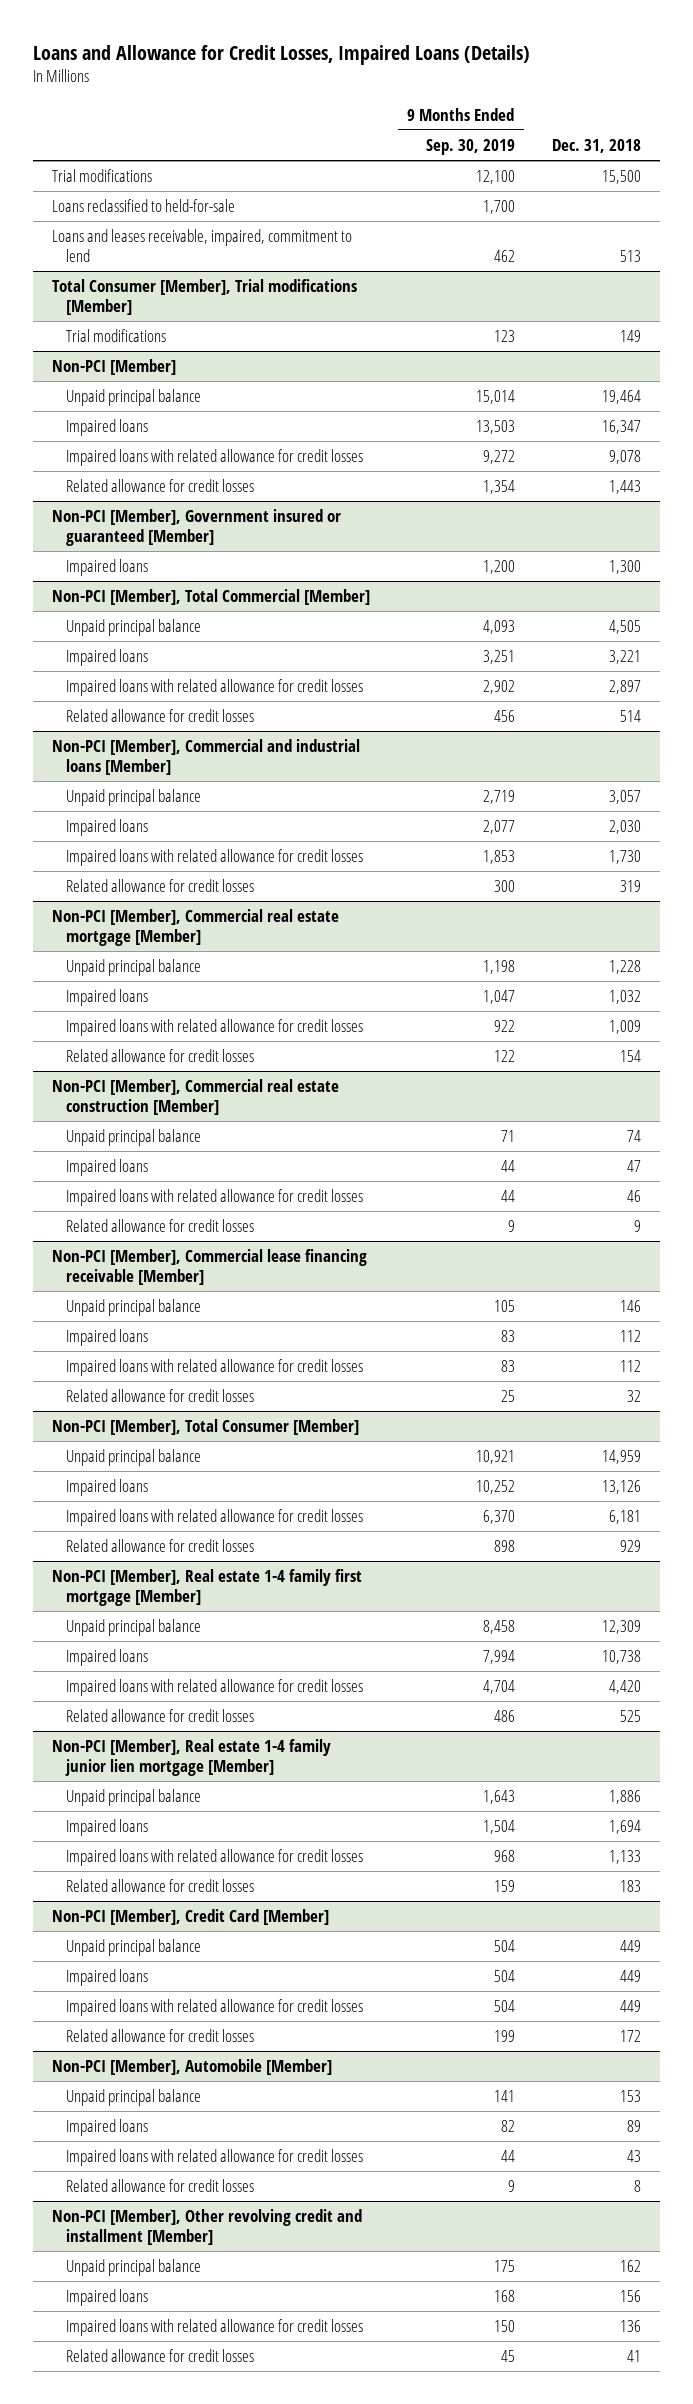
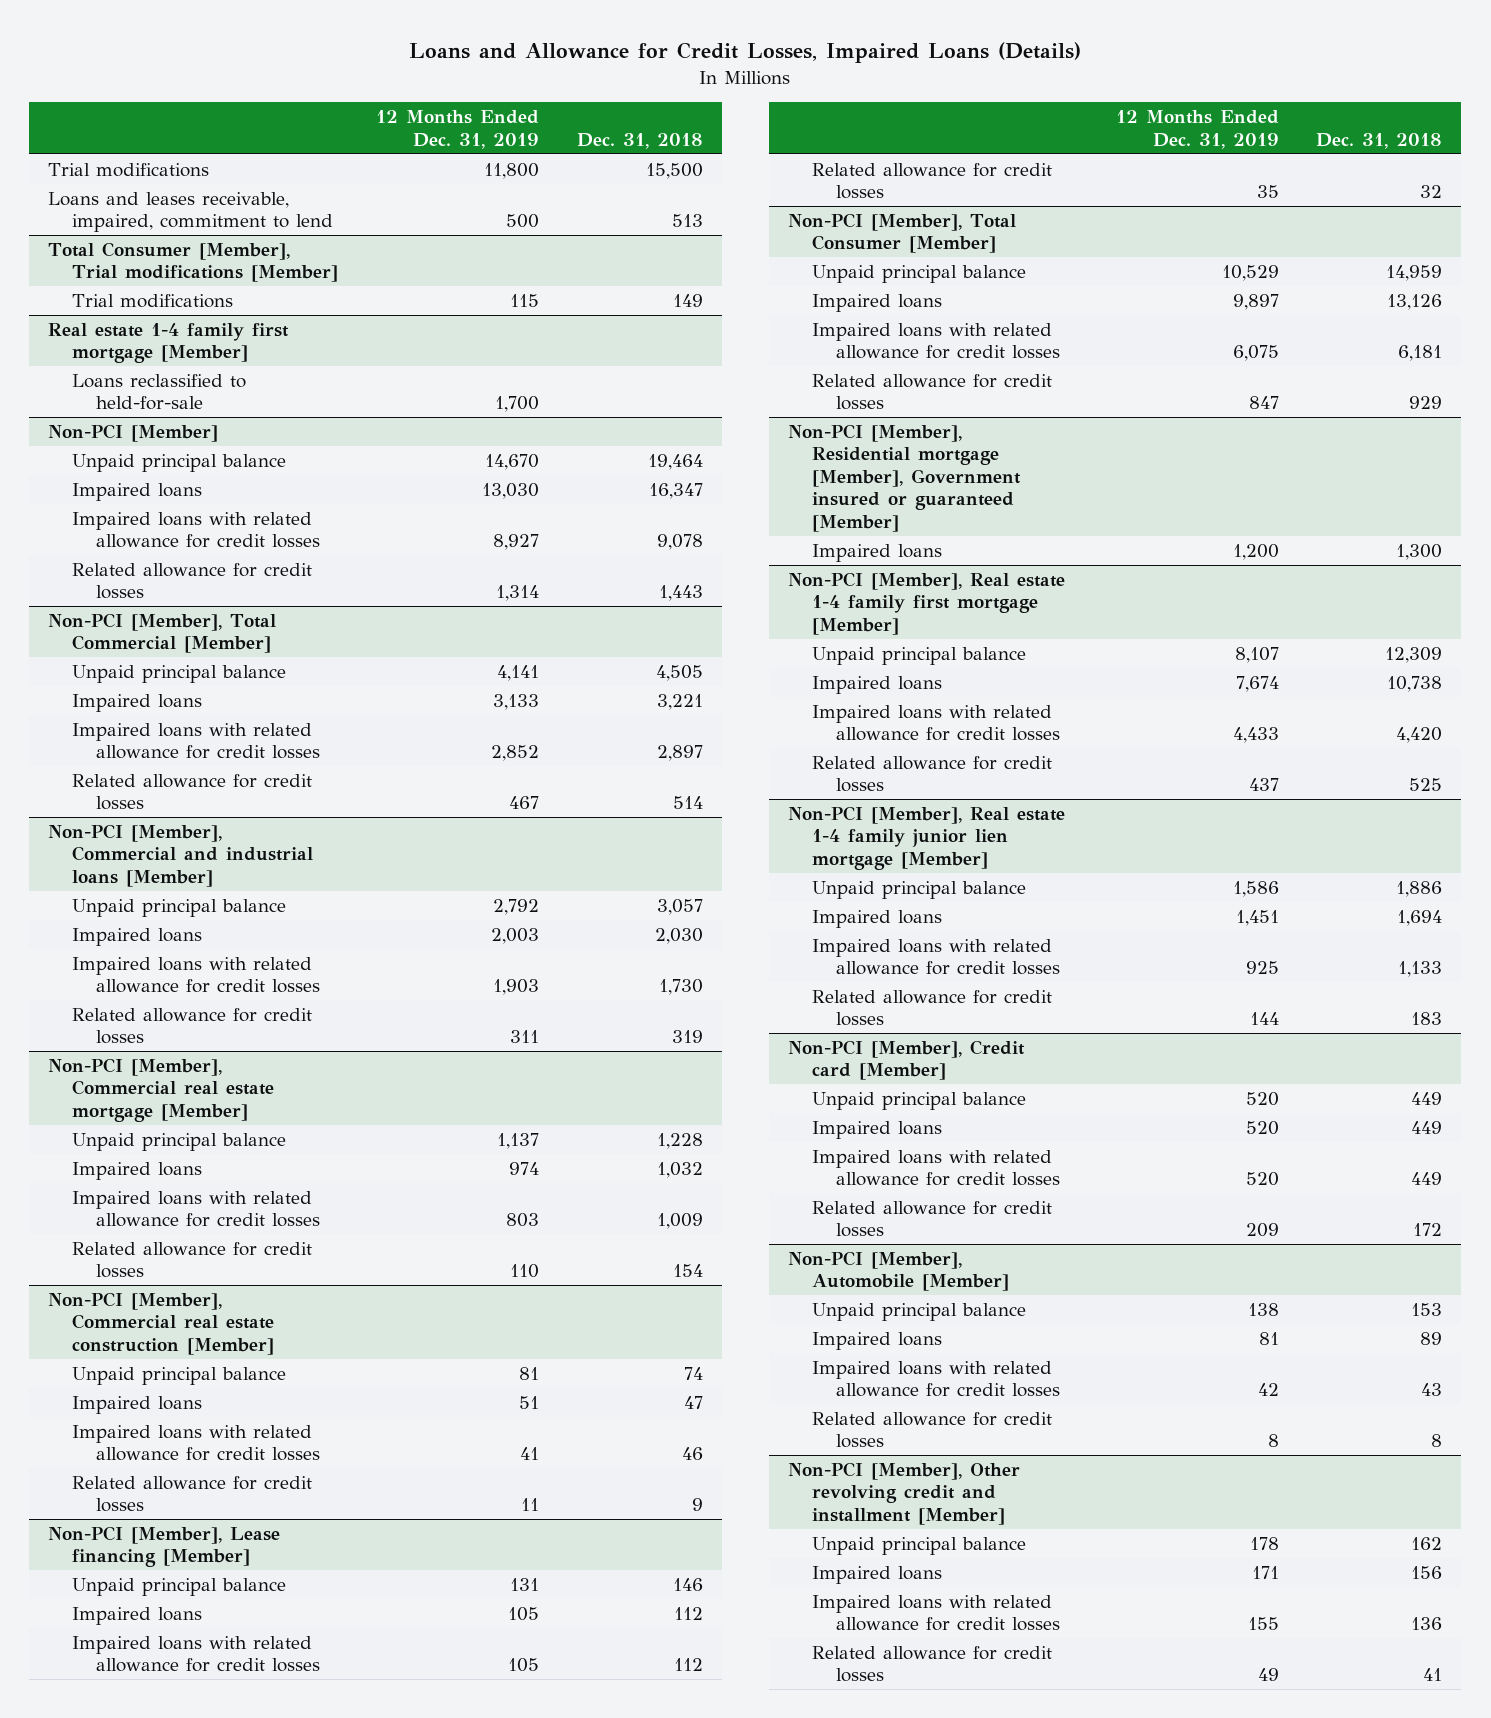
- | 9 Months Ended Sep. 30, 2019 | Dec. 31, 2018
+ | 12 Months Ended Dec. 31, 2019 | Dec. 31, 2018
- Loans reclassified to held-for-sale | 1,700 |
+ Real estate 1-4 family first mortgage [Member]
+ Loans reclassified to held-for-sale | 1,700 |
- Non-PCI [Member], Government insured or guaranteed [Member]
- Impaired loans | 1,200 | 1,300
- Non-PCI [Member], Commercial lease financing receivable [Member]
+ Non-PCI [Member], Lease financing [Member]
+ Non-PCI [Member], Residential mortgage [Member], Government insured or guaranteed [Member]
+ Impaired loans | 1,200 | 1,300
- Non-PCI [Member], Credit Card [Member]
+ Non-PCI [Member], Credit card [Member]

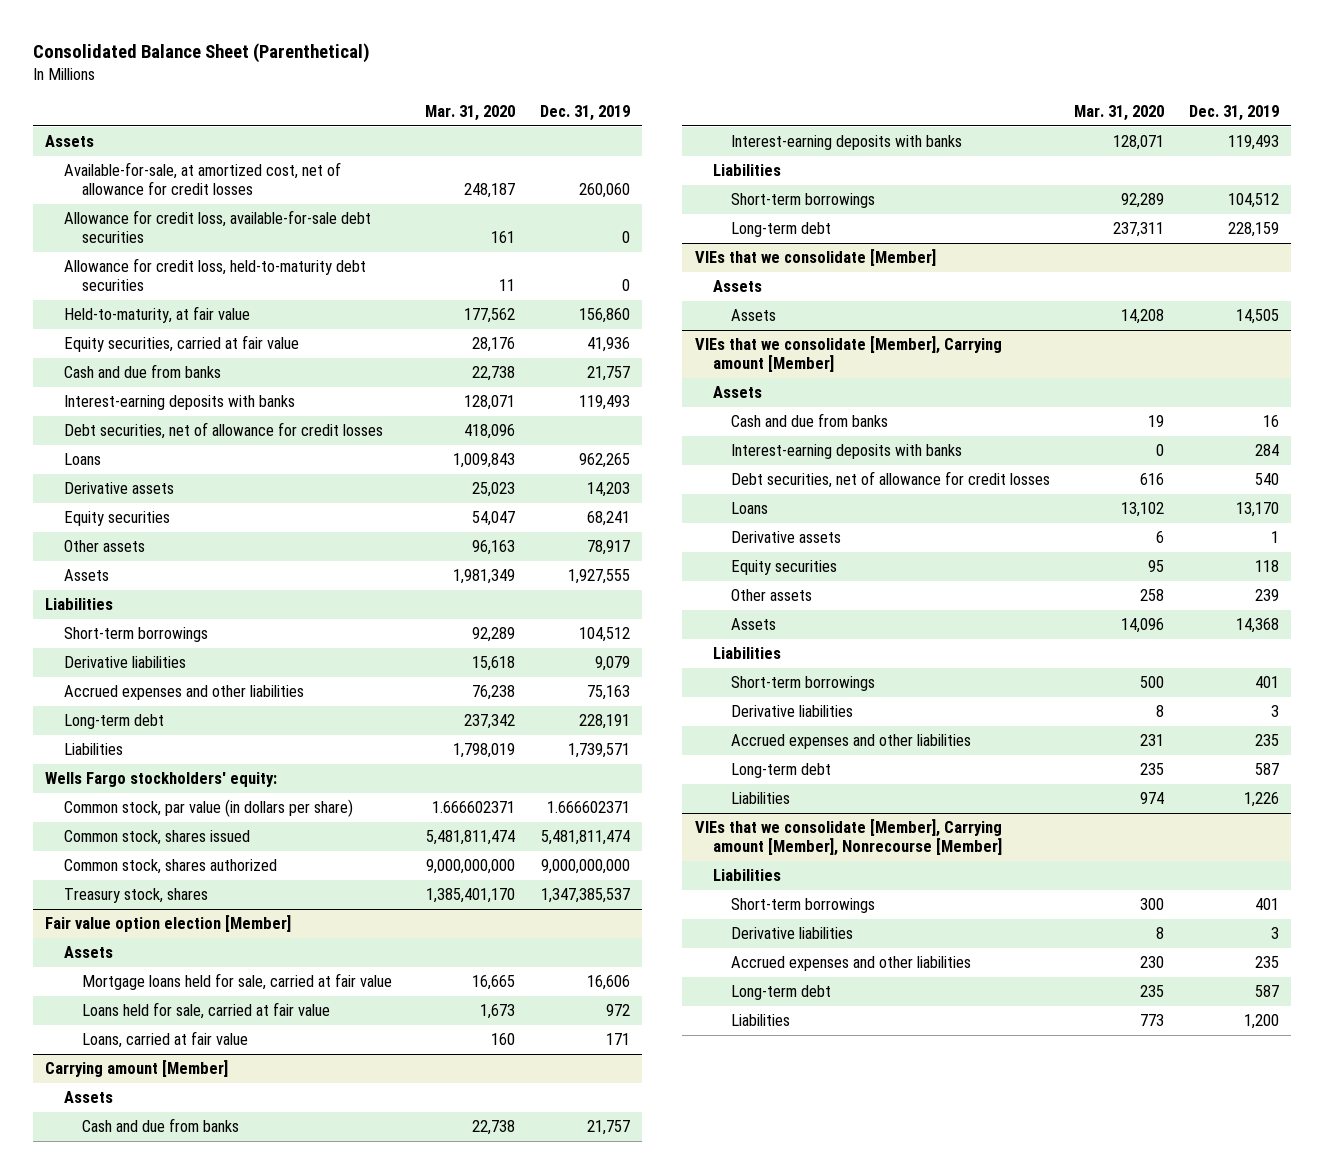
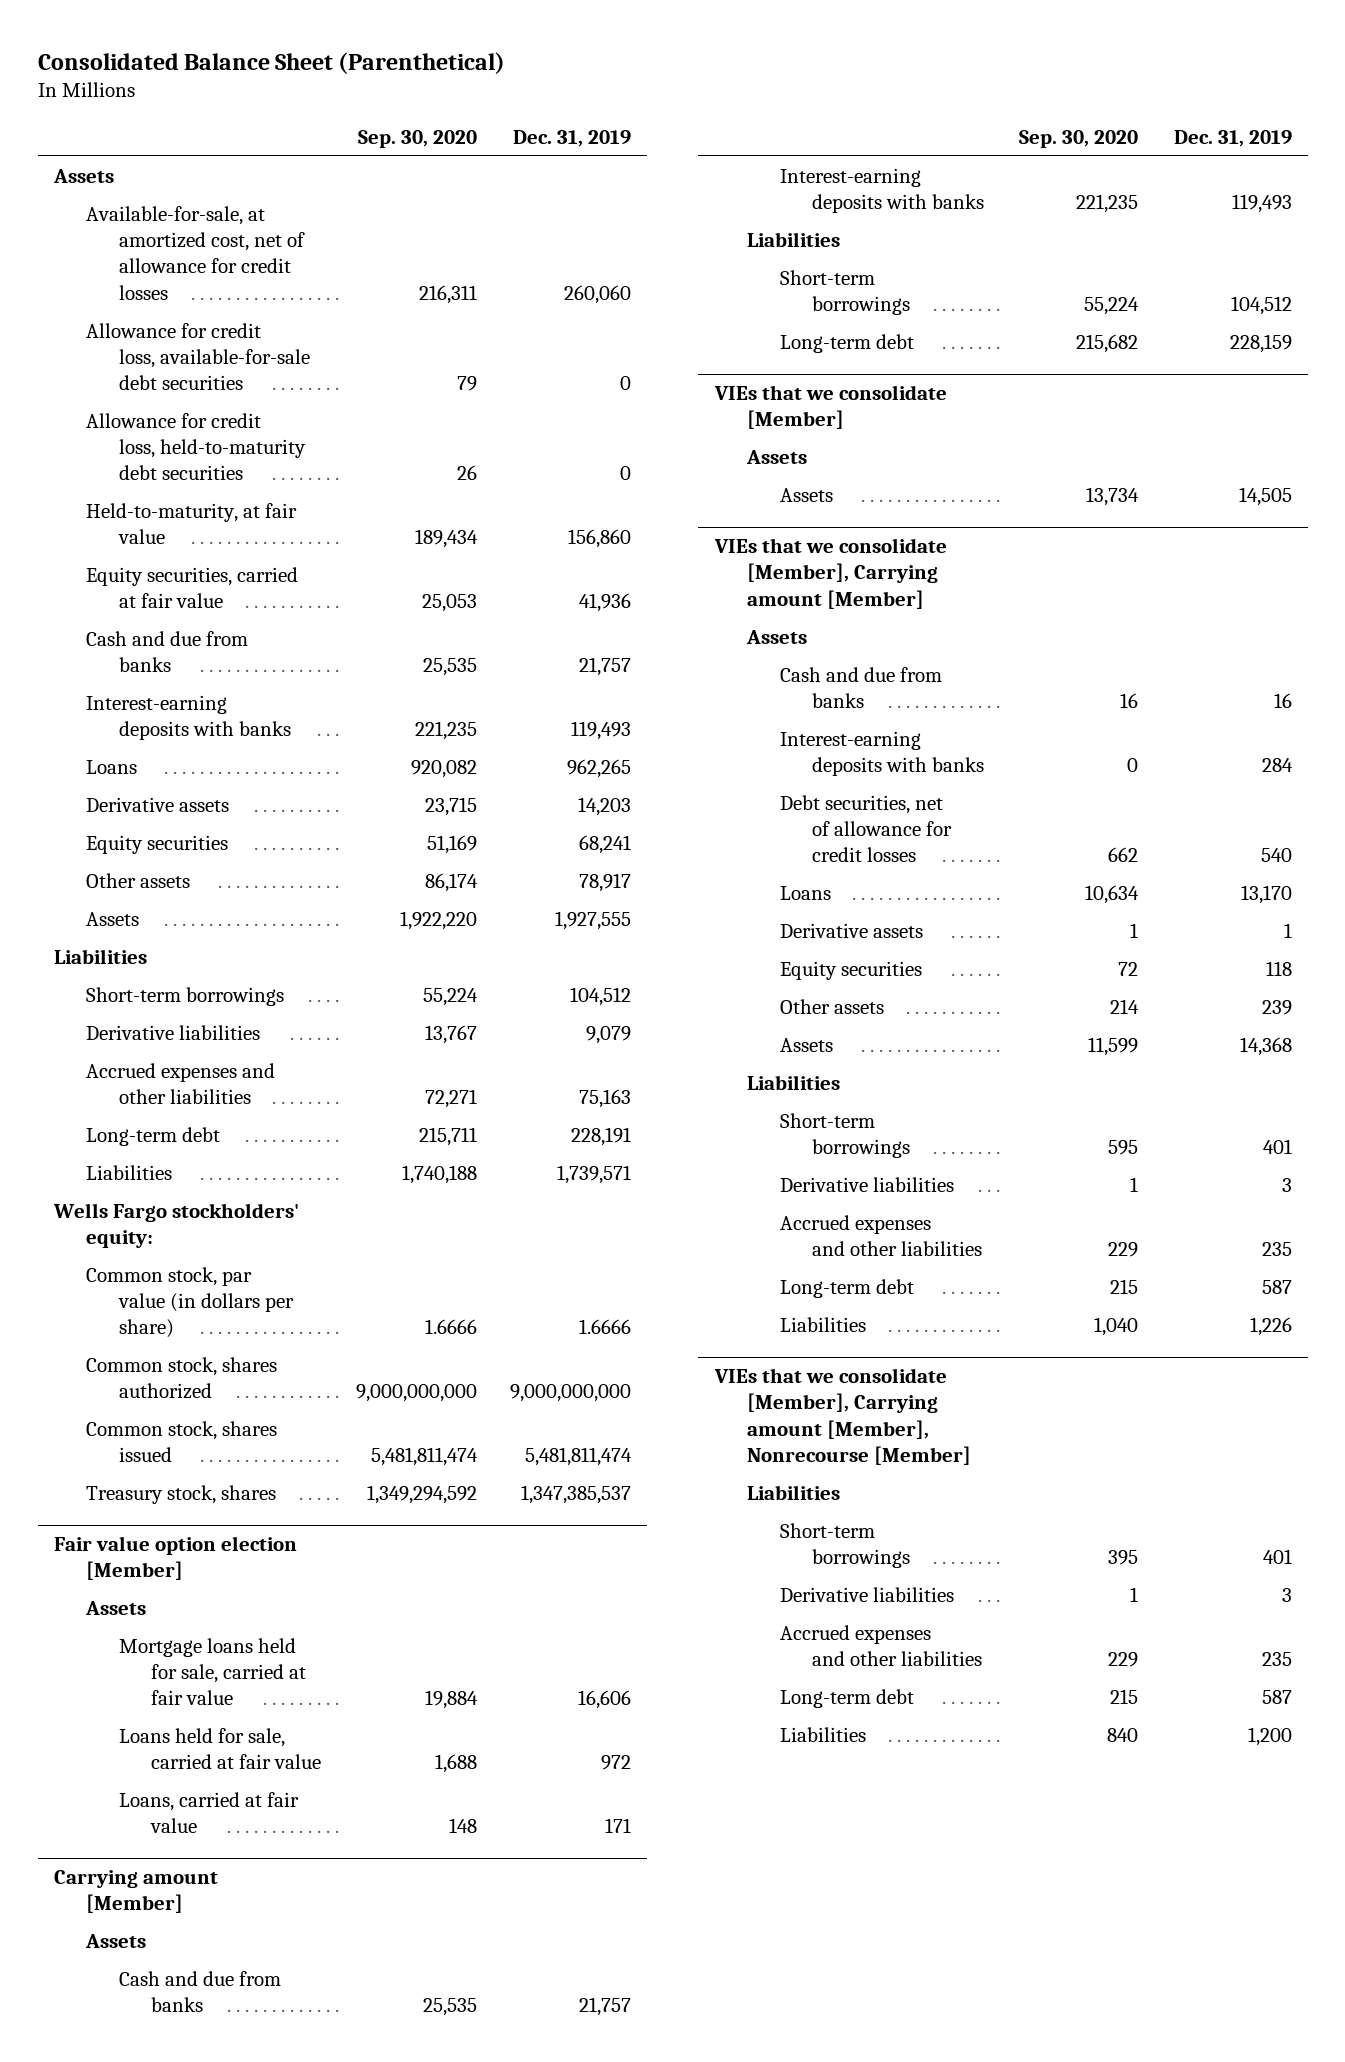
- | Mar. 31, 2020 | Dec. 31, 2019
+ | Sep. 30, 2020 | Dec. 31, 2019
- Debt securities, net of allowance for credit losses | 418,096 |
- Common stock, par value (in dollars per share) | 1.666602371 | 1.666602371
+ Common stock, par value (in dollars per share) | 1.6666 | 1.6666
moved down: Common stock, shares issued | 5,481,811,474 | 5,481,811,474

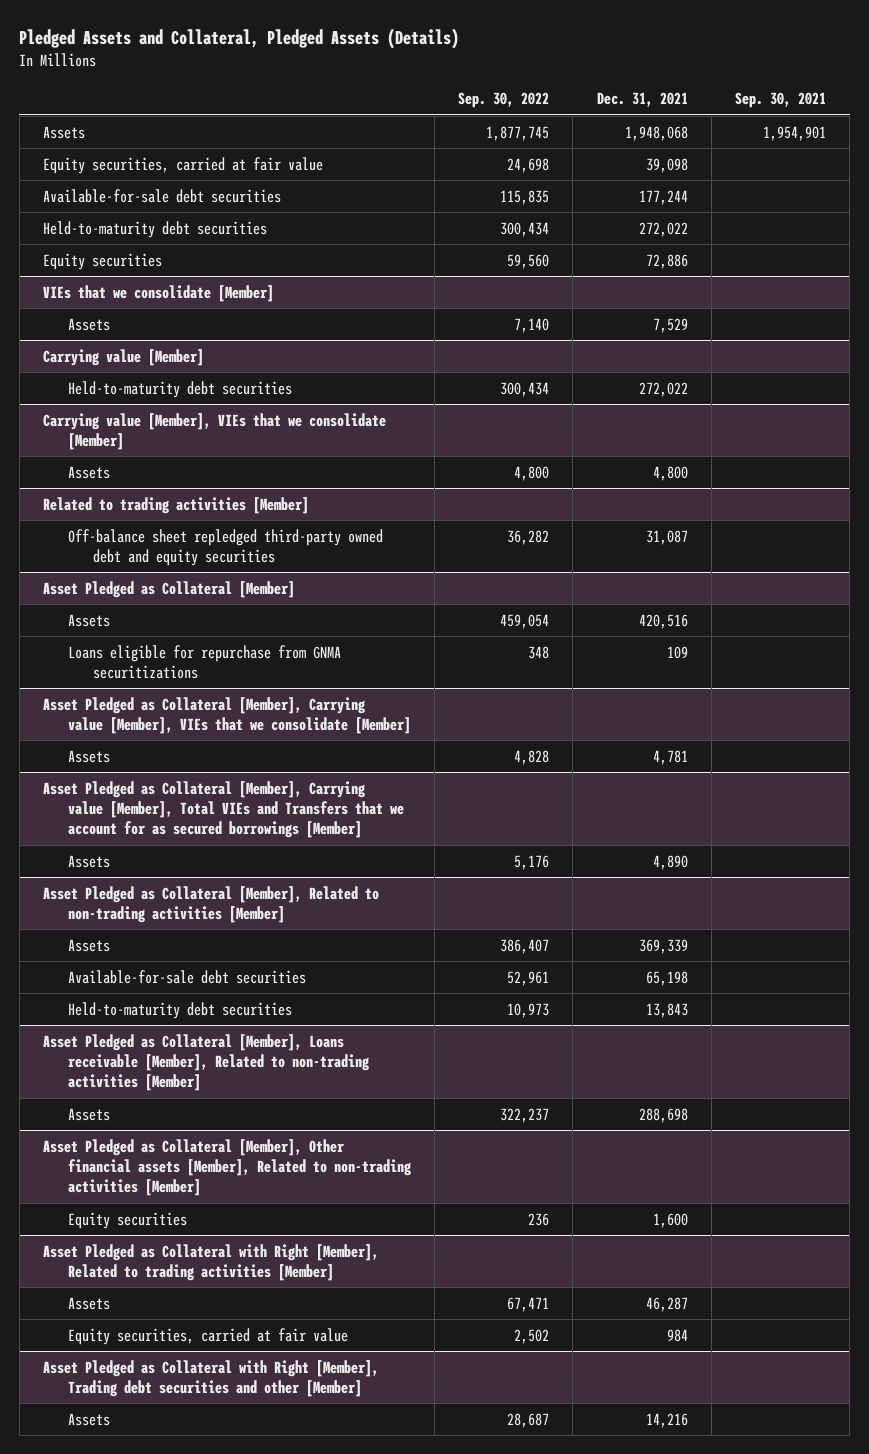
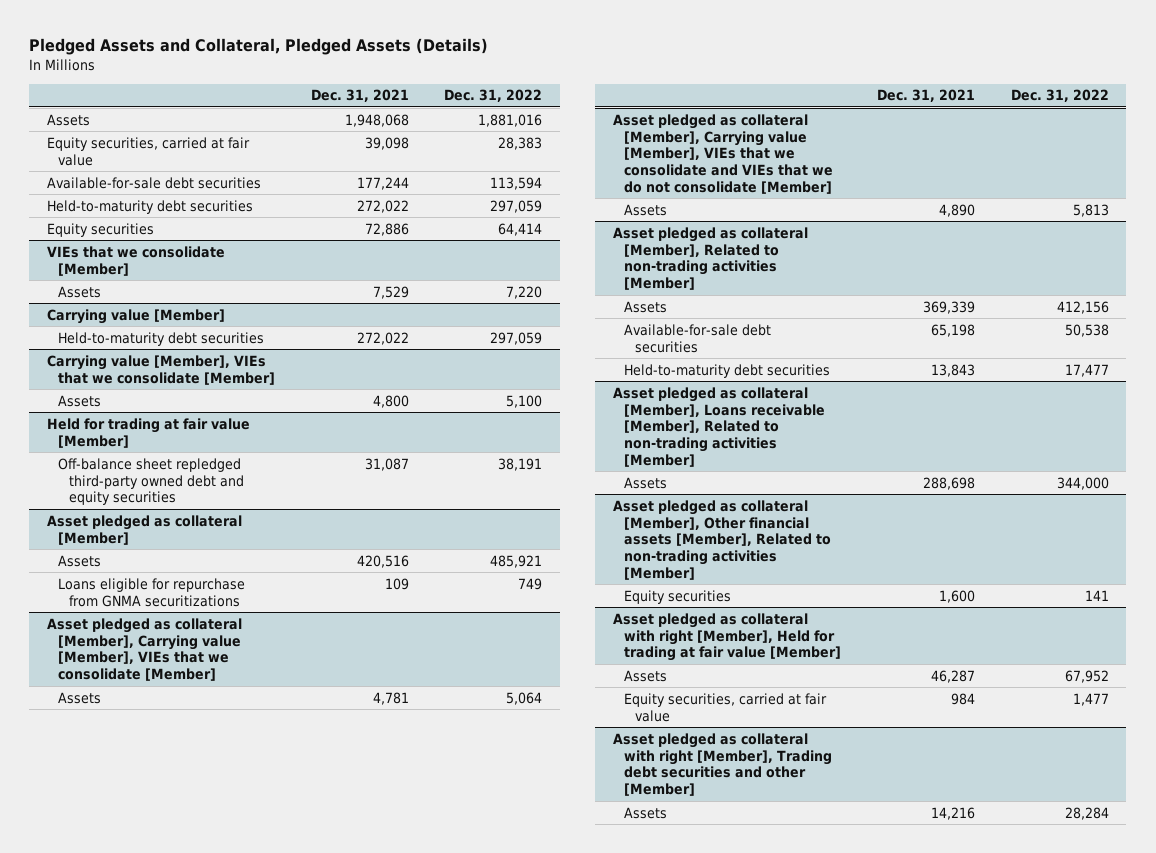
- | Sep. 30, 2022 | Dec. 31, 2021 | Sep. 30, 2021
+ | Dec. 31, 2021 | Dec. 31, 2022
- Related to trading activities [Member]
+ Held for trading at fair value [Member]
- Asset Pledged as Collateral [Member]
+ Asset pledged as collateral [Member]
- Asset Pledged as Collateral [Member], Carrying value [Member], VIEs that we consolidate [Member]
+ Asset pledged as collateral [Member], Carrying value [Member], VIEs that we consolidate [Member]
- Asset Pledged as Collateral [Member], Carrying value [Member], Total VIEs and Transfers that we account for as secured borrowings [Member]
+ Asset pledged as collateral [Member], Carrying value [Member], VIEs that we consolidate and VIEs that we do not consolidate [Member]
- Asset Pledged as Collateral [Member], Related to non-trading activities [Member]
+ Asset pledged as collateral [Member], Related to non-trading activities [Member]
- Asset Pledged as Collateral [Member], Loans receivable [Member], Related to non-trading activities [Member]
+ Asset pledged as collateral [Member], Loans receivable [Member], Related to non-trading activities [Member]
- Asset Pledged as Collateral [Member], Other financial assets [Member], Related to non-trading activities [Member]
+ Asset pledged as collateral [Member], Other financial assets [Member], Related to non-trading activities [Member]
- Asset Pledged as Collateral with Right [Member], Related to trading activities [Member]
+ Asset pledged as collateral with right [Member], Held for trading at fair value [Member]
- Asset Pledged as Collateral with Right [Member], Trading debt securities and other [Member]
+ Asset pledged as collateral with right [Member], Trading debt securities and other [Member]

